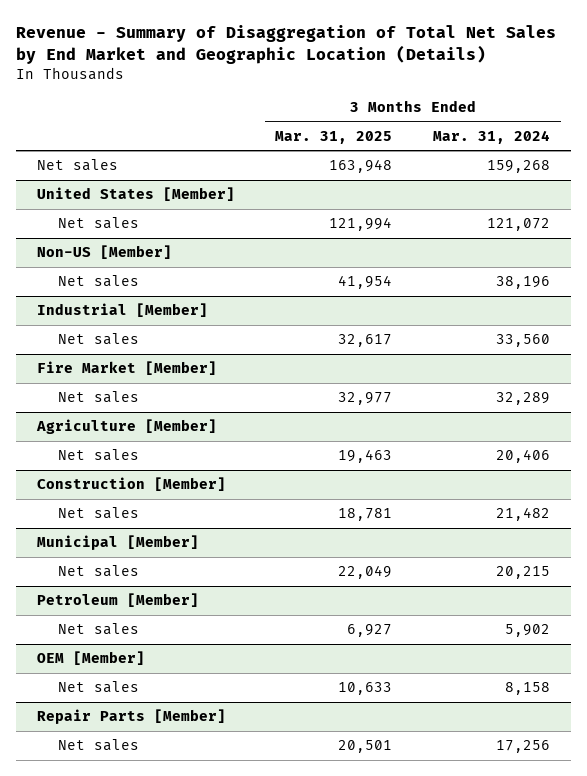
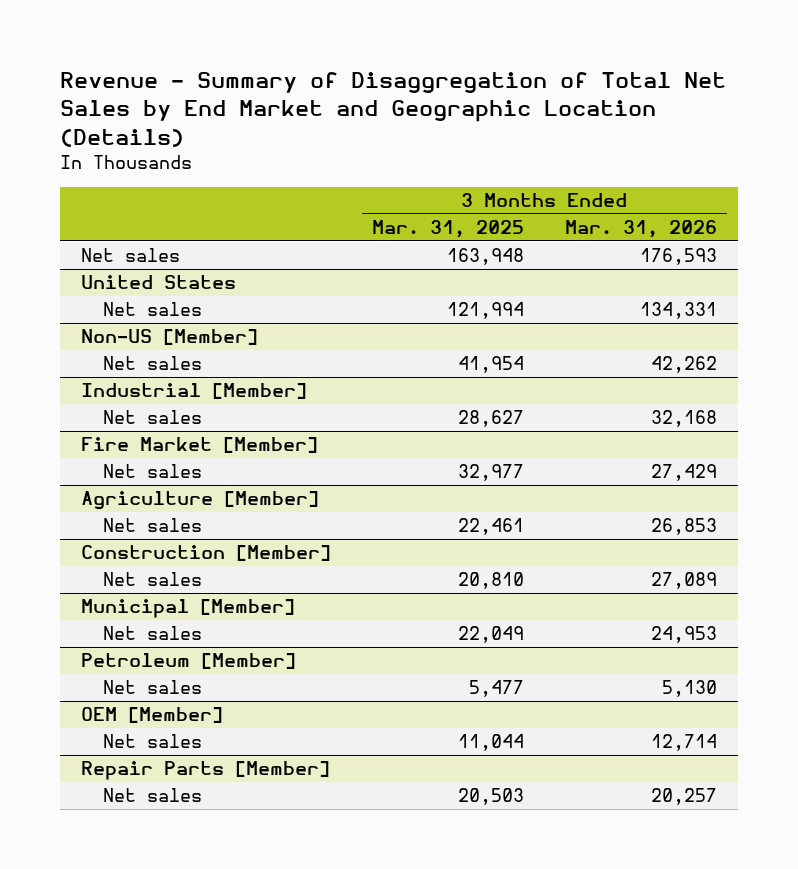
- | 3 Months Ended Mar. 31, 2025 | 3 Months Ended Mar. 31, 2024
+ | 3 Months Ended Mar. 31, 2025 | 3 Months Ended Mar. 31, 2026
- United States [Member]
+ United States
@ Industrial [Member]
- Net sales | 32,617 | 33,560
+ Net sales | 28,627 | 32,168
@ Agriculture [Member]
- Net sales | 19,463 | 20,406
+ Net sales | 22,461 | 26,853
@ Construction [Member]
- Net sales | 18,781 | 21,482
+ Net sales | 20,810 | 27,089
@ Petroleum [Member]
- Net sales | 6,927 | 5,902
+ Net sales | 5,477 | 5,130
@ OEM [Member]
- Net sales | 10,633 | 8,158
+ Net sales | 11,044 | 12,714
@ Repair Parts [Member]
- Net sales | 20,501 | 17,256
+ Net sales | 20,503 | 20,257

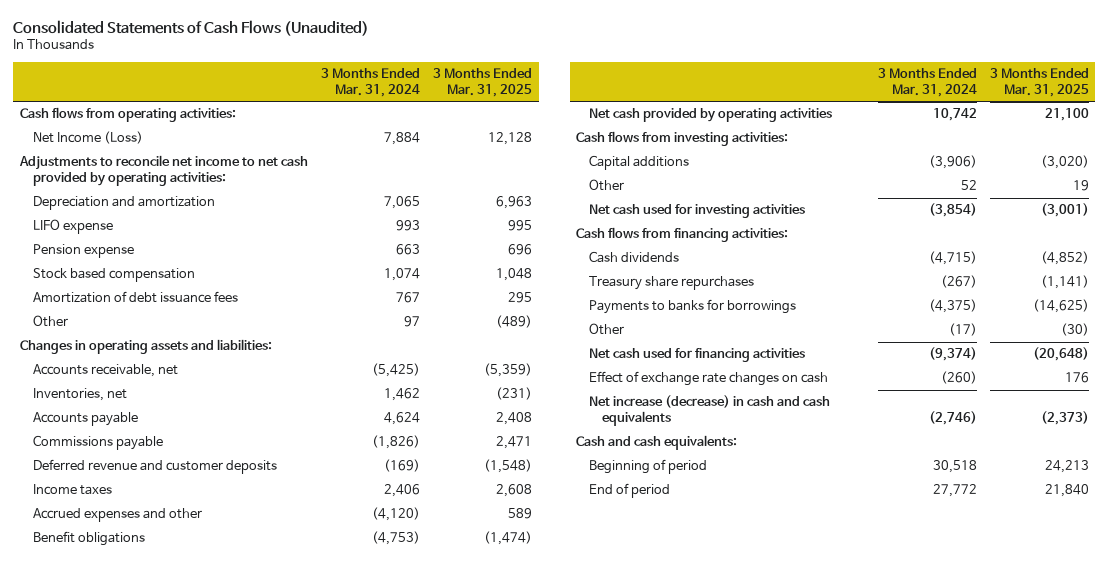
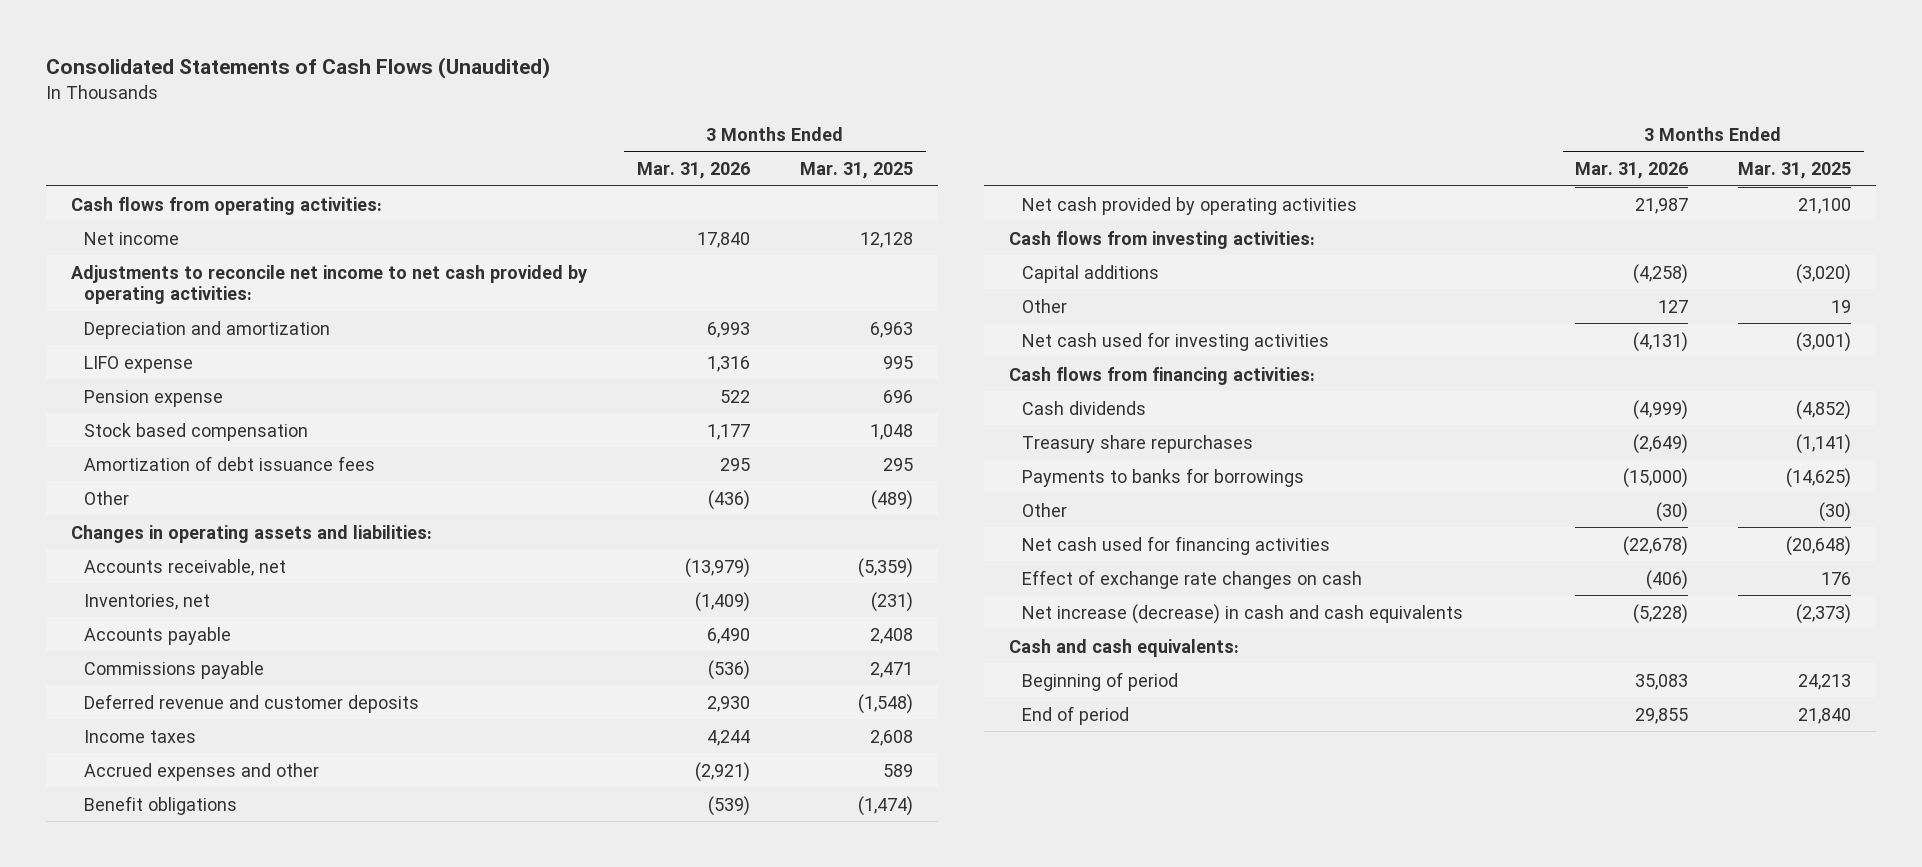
- | 3 Months Ended Mar. 31, 2024 | 3 Months Ended Mar. 31, 2025
+ | 3 Months Ended Mar. 31, 2026 | 3 Months Ended Mar. 31, 2025
- Net Income (Loss) | 7,884 | 12,128
+ Net income | 17,840 | 12,128

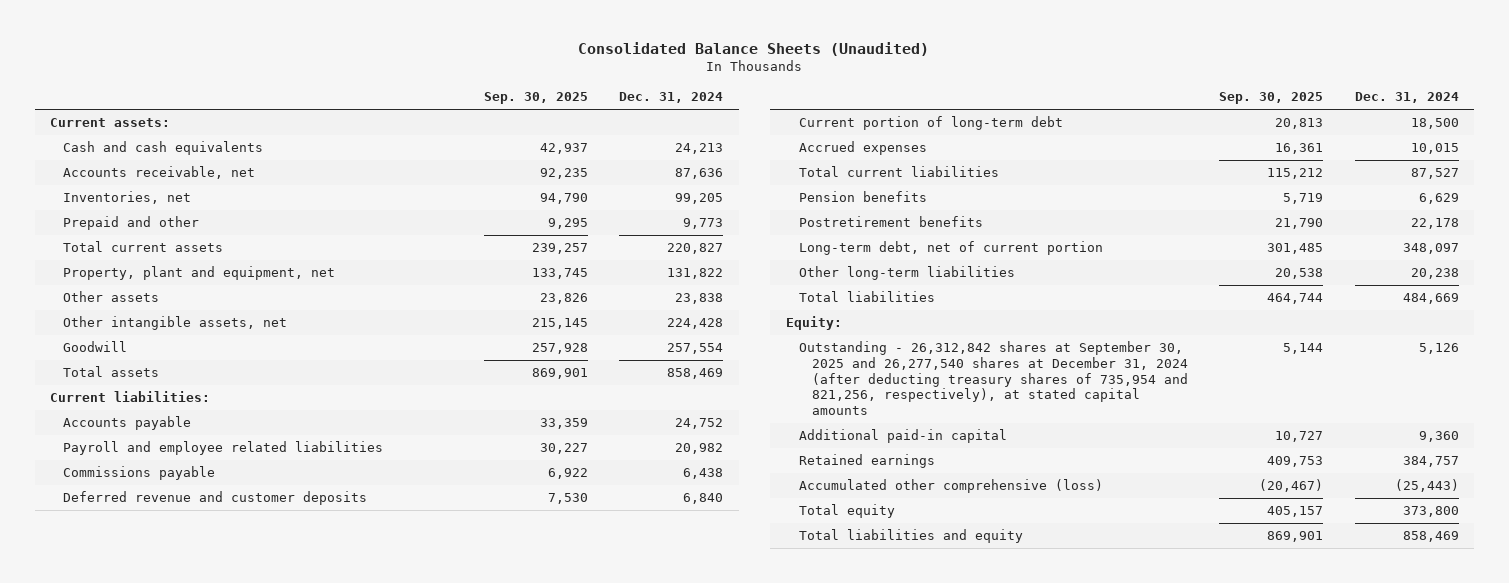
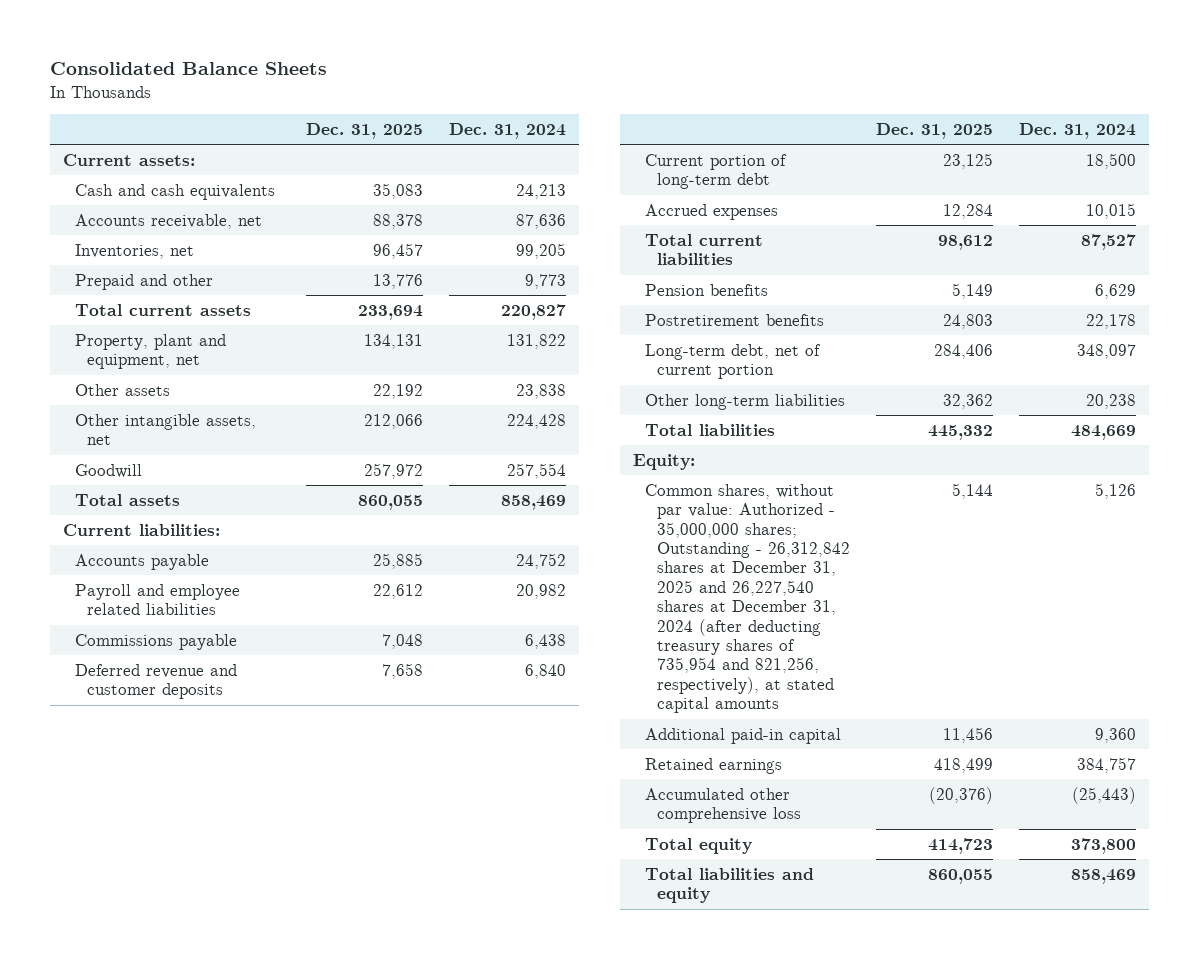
- Consolidated Balance Sheets (Unaudited)
+ Consolidated Balance Sheets
- | Sep. 30, 2025 | Dec. 31, 2024
+ | Dec. 31, 2025 | Dec. 31, 2024
- Outstanding - 26,312,842 shares at September 30, 2025 and 26,277,540 shares at December 31, 2024 (after deducting treasury shares of 735,954 and 821,256, respectively), at stated capital amounts | 5,144 | 5,126
+ Common shares, without par value: Authorized - 35,000,000 shares; Outstanding - 26,312,842 shares at December 31, 2025 and 26,227,540 shares at December 31, 2024 (after deducting treasury shares of 735,954 and 821,256, respectively), at stated capital amounts | 5,144 | 5,126
- Accumulated other comprehensive (loss) | (20,467) | (25,443)
+ Accumulated other comprehensive loss | (20,376) | (25,443)

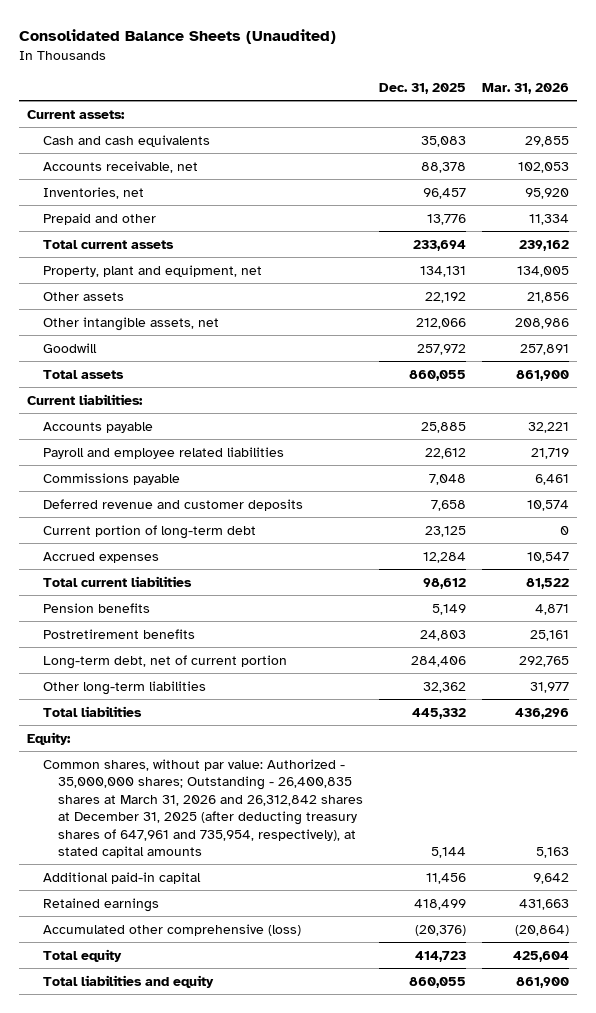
- Consolidated Balance Sheets
+ Consolidated Balance Sheets (Unaudited)
- | Dec. 31, 2025 | Dec. 31, 2024
+ | Dec. 31, 2025 | Mar. 31, 2026
- Common shares, without par value: Authorized - 35,000,000 shares; Outstanding - 26,312,842 shares at December 31, 2025 and 26,227,540 shares at December 31, 2024 (after deducting treasury shares of 735,954 and 821,256, respectively), at stated capital amounts | 5,144 | 5,126
+ Common shares, without par value: Authorized - 35,000,000 shares; Outstanding - 26,400,835 shares at March 31, 2026 and 26,312,842 shares at December 31, 2025 (after deducting treasury shares of 647,961 and 735,954, respectively), at stated capital amounts | 5,144 | 5,163
- Accumulated other comprehensive loss | (20,376) | (25,443)
+ Accumulated other comprehensive (loss) | (20,376) | (20,864)

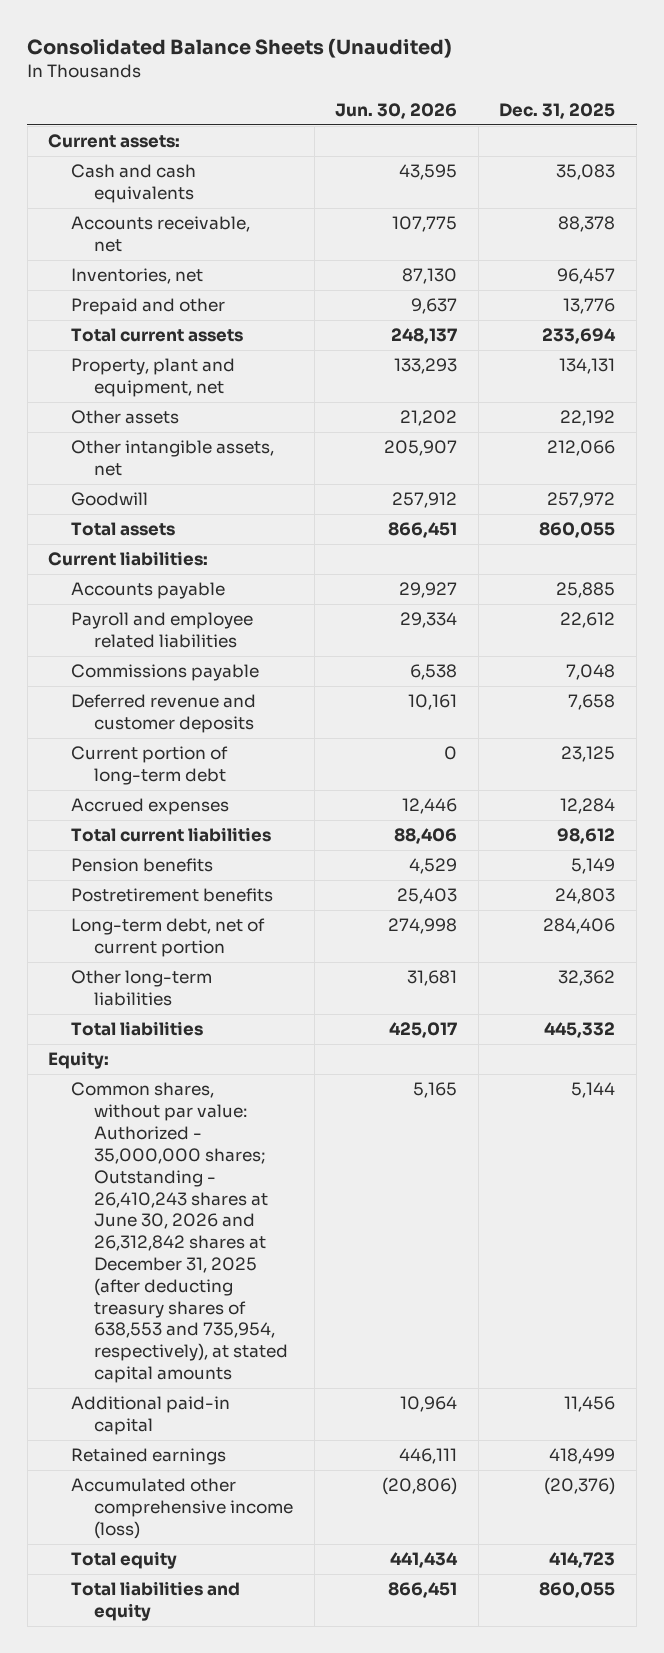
- | Dec. 31, 2025 | Mar. 31, 2026
+ | Jun. 30, 2026 | Dec. 31, 2025
- Common shares, without par value: Authorized - 35,000,000 shares; Outstanding - 26,400,835 shares at March 31, 2026 and 26,312,842 shares at December 31, 2025 (after deducting treasury shares of 647,961 and 735,954, respectively), at stated capital amounts | 5,144 | 5,163
+ Common shares, without par value: Authorized - 35,000,000 shares; Outstanding - 26,410,243 shares at June 30, 2026 and 26,312,842 shares at December 31, 2025 (after deducting treasury shares of 638,553 and 735,954, respectively), at stated capital amounts | 5,165 | 5,144
- Accumulated other comprehensive (loss) | (20,376) | (20,864)
+ Accumulated other comprehensive income (loss) | (20,806) | (20,376)

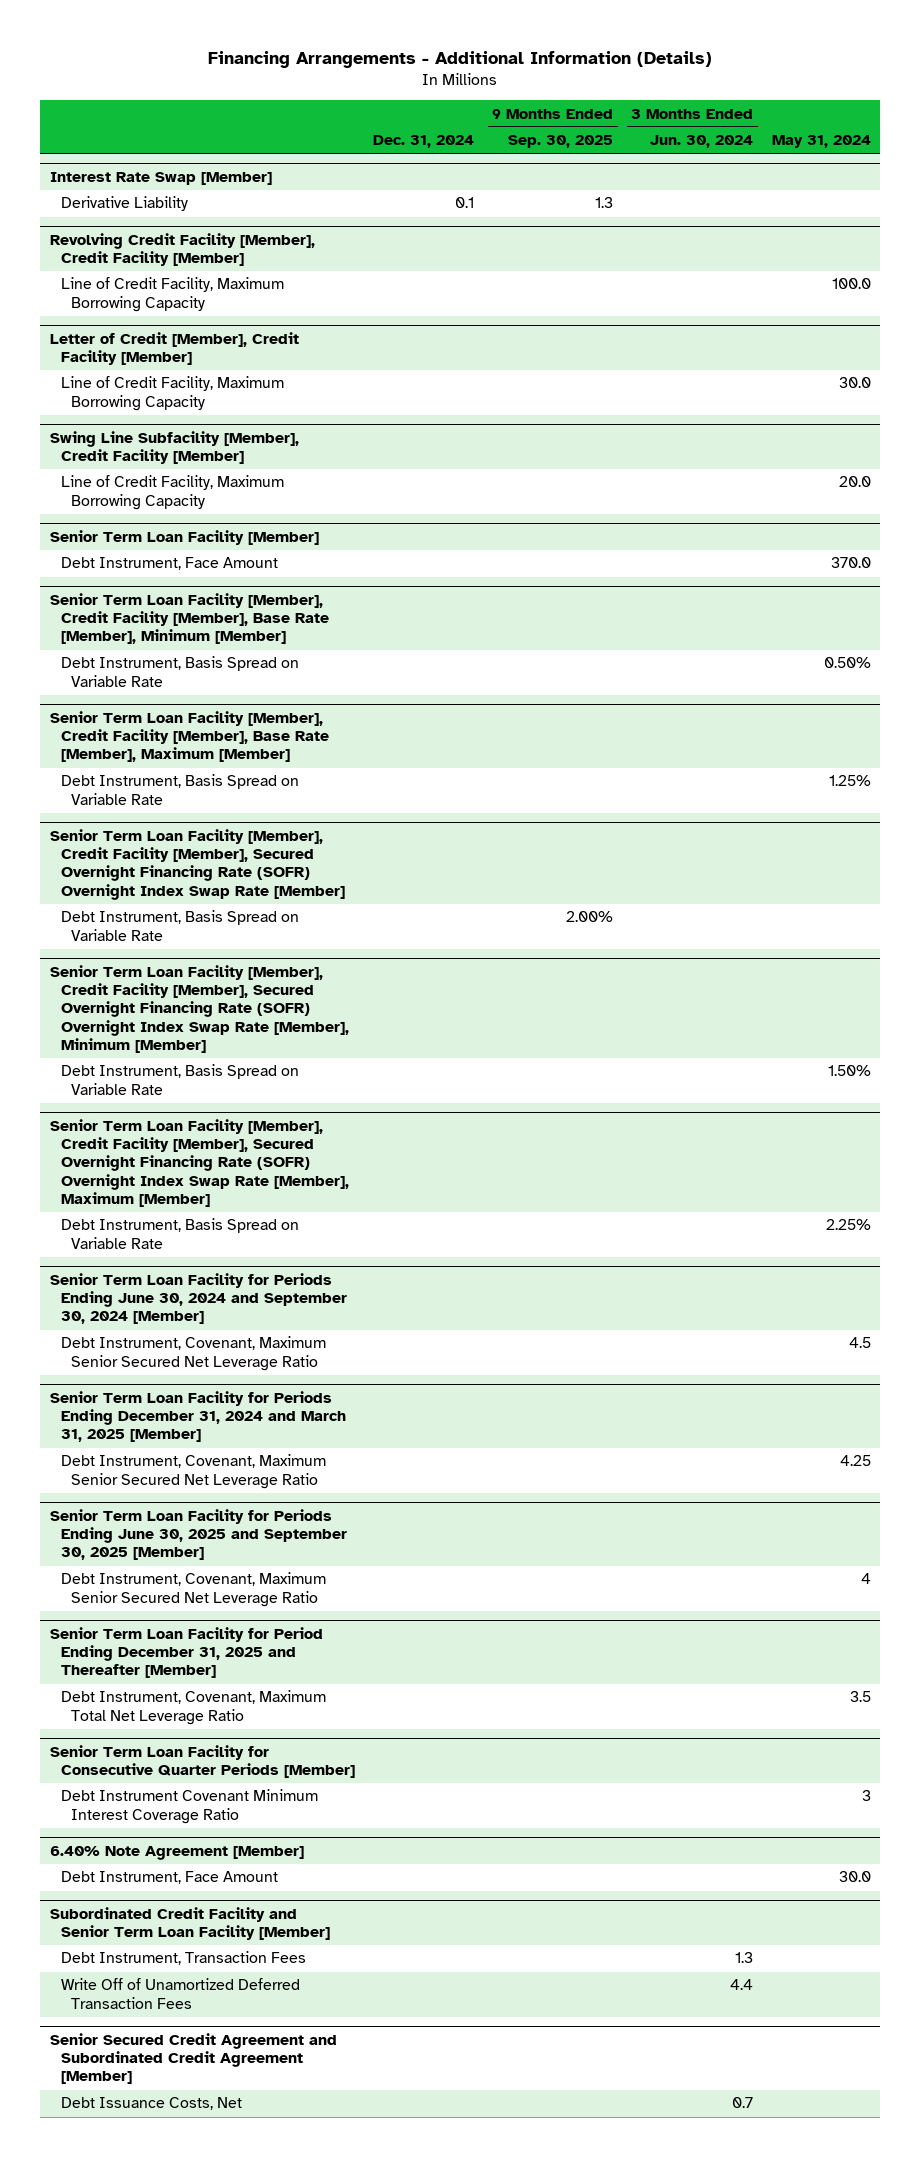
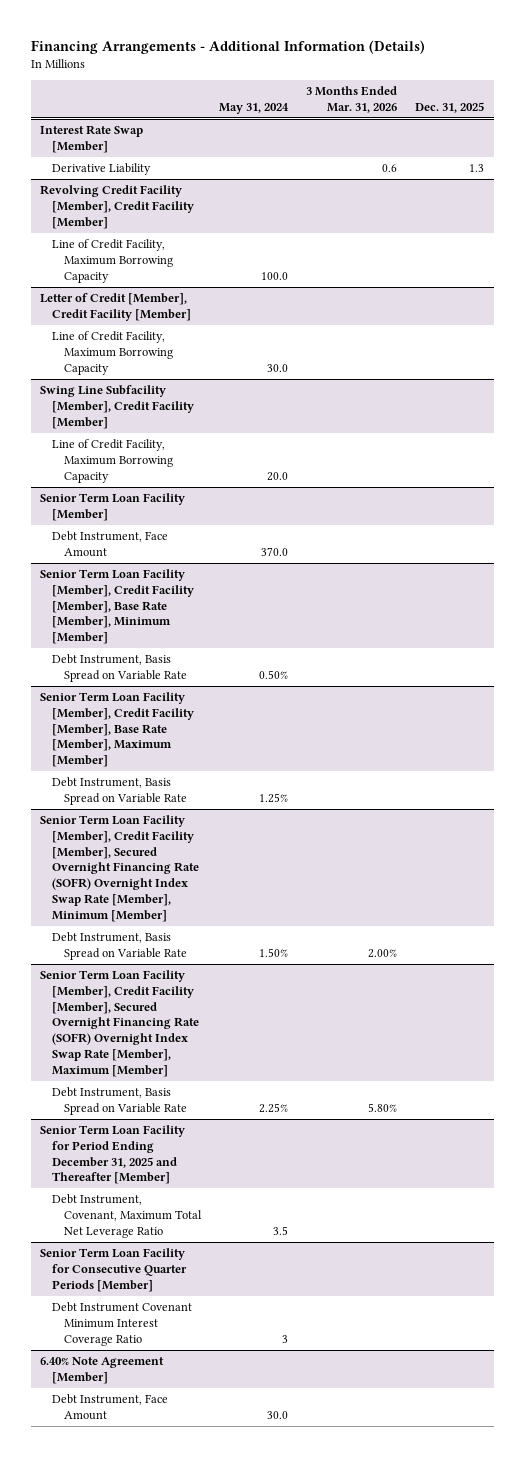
- | Dec. 31, 2024 | 9 Months Ended Sep. 30, 2025 | 3 Months Ended Jun. 30, 2024 | May 31, 2024
+ | May 31, 2024 | 3 Months Ended Mar. 31, 2026 | Dec. 31, 2025
- Senior Term Loan Facility [Member], Credit Facility [Member], Secured Overnight Financing Rate (SOFR) Overnight Index Swap Rate [Member]
- Debt Instrument, Basis Spread on Variable Rate | | 2.00% | |
- Senior Term Loan Facility for Periods Ending June 30, 2024 and September 30, 2024 [Member]
- Debt Instrument, Covenant, Maximum Senior Secured Net Leverage Ratio | | | | 4.5
- Senior Term Loan Facility for Periods Ending December 31, 2024 and March 31, 2025 [Member]
- Debt Instrument, Covenant, Maximum Senior Secured Net Leverage Ratio | | | | 4.25
- Senior Term Loan Facility for Periods Ending June 30, 2025 and September 30, 2025 [Member]
- Debt Instrument, Covenant, Maximum Senior Secured Net Leverage Ratio | | | | 4
- Subordinated Credit Facility and Senior Term Loan Facility [Member]
- Debt Instrument, Transaction Fees | | | 1.3 |
- Write Off of Unamortized Deferred Transaction Fees | | | 4.4 |
- Senior Secured Credit Agreement and Subordinated Credit Agreement [Member]
- Debt Issuance Costs, Net | | | 0.7 |

